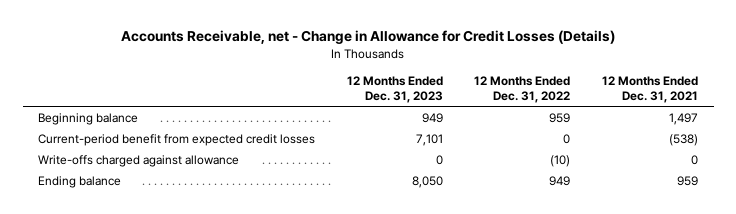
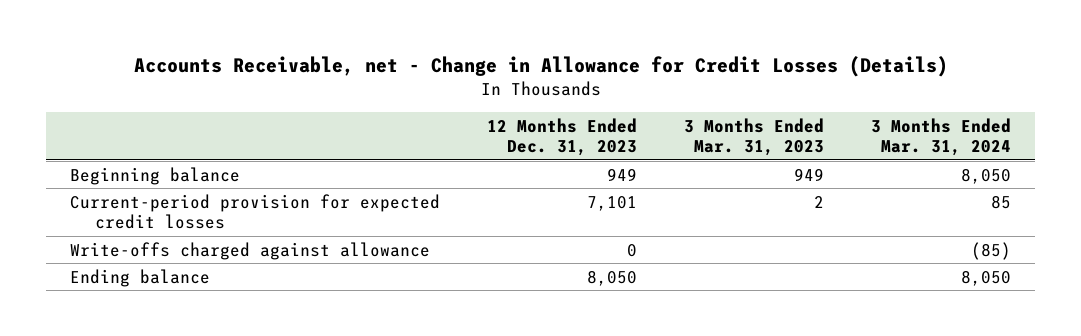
- | 12 Months Ended Dec. 31, 2023 | 12 Months Ended Dec. 31, 2022 | 12 Months Ended Dec. 31, 2021
+ | 12 Months Ended Dec. 31, 2023 | 3 Months Ended Mar. 31, 2023 | 3 Months Ended Mar. 31, 2024
- Current-period benefit from expected credit losses | 7,101 | 0 | (538)
+ Current-period provision for expected credit losses | 7,101 | 2 | 85

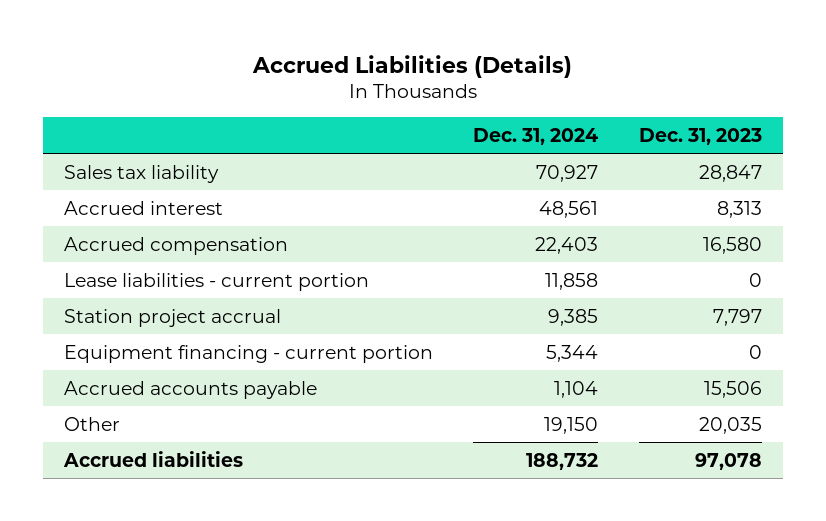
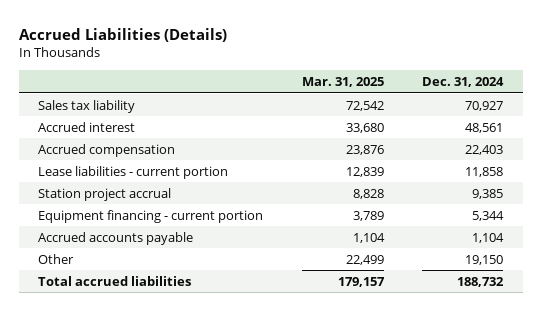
- | Dec. 31, 2024 | Dec. 31, 2023
+ | Mar. 31, 2025 | Dec. 31, 2024
- Accrued liabilities | 188,732 | 97,078
+ Total accrued liabilities | 179,157 | 188,732

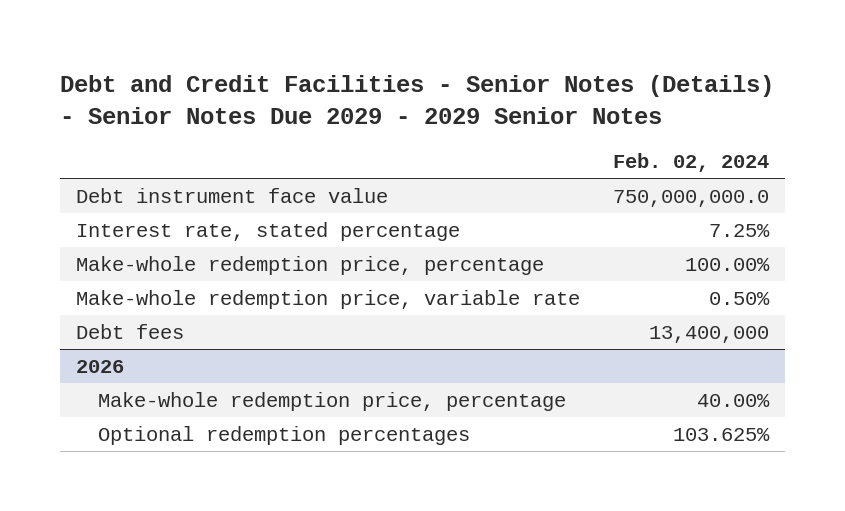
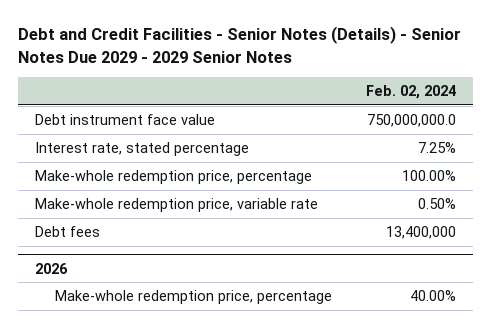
@ 2026
- Optional redemption percentages | 103.625%

